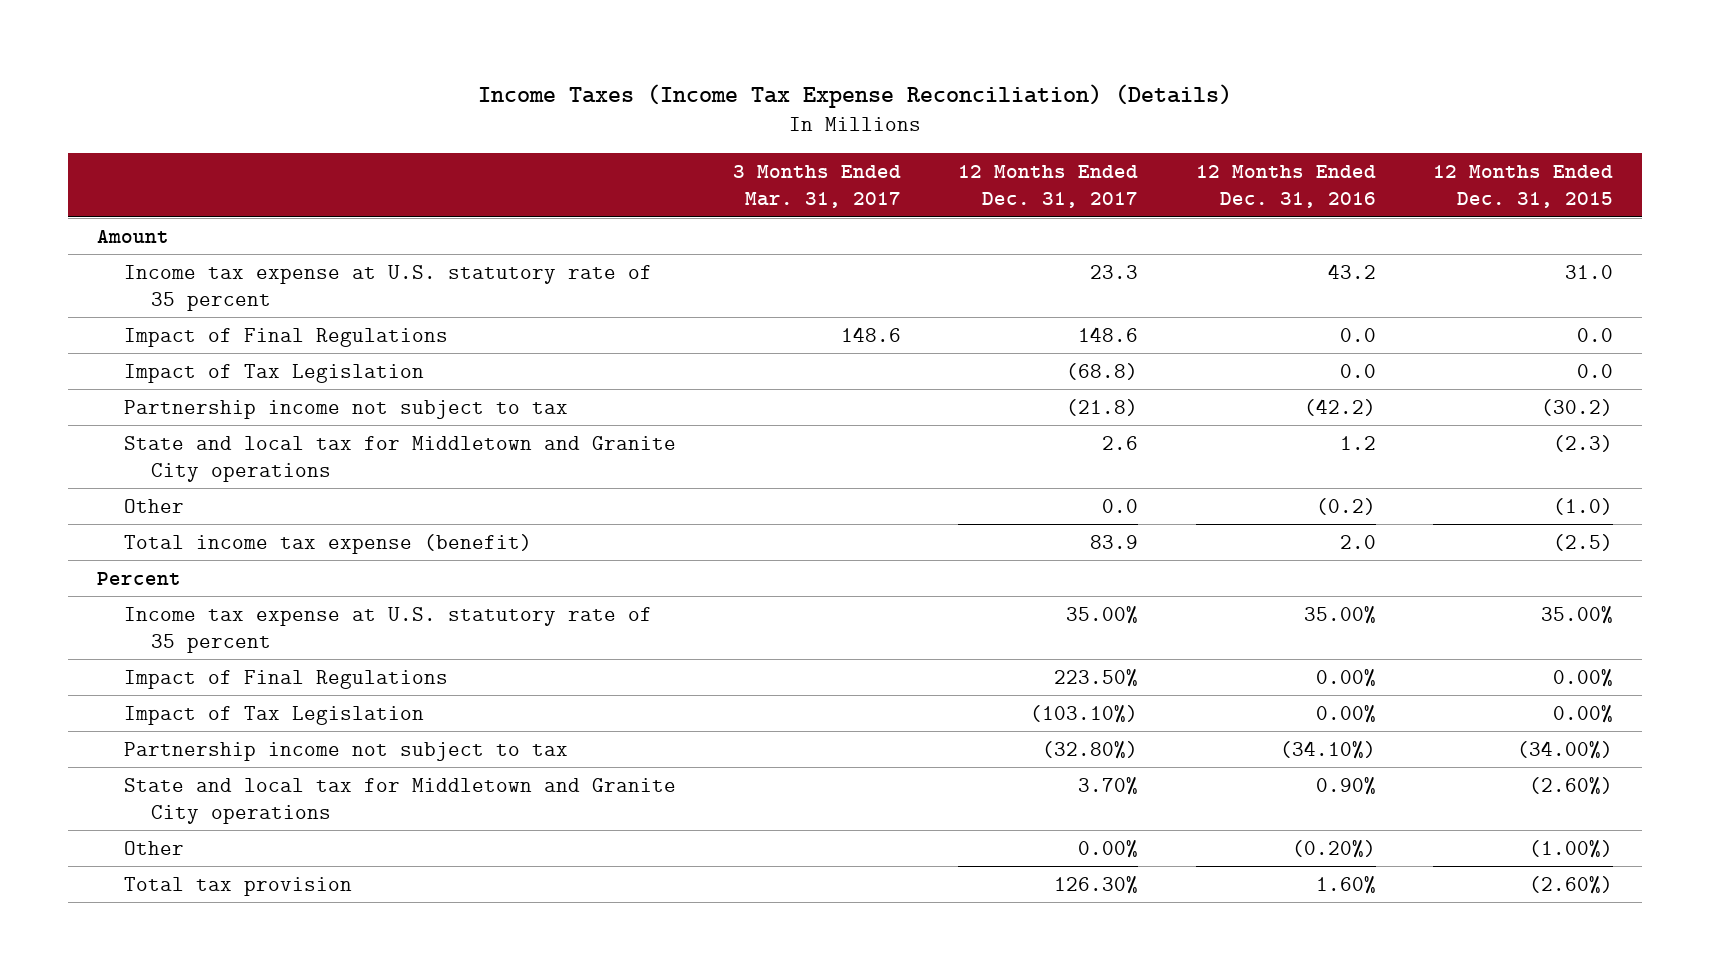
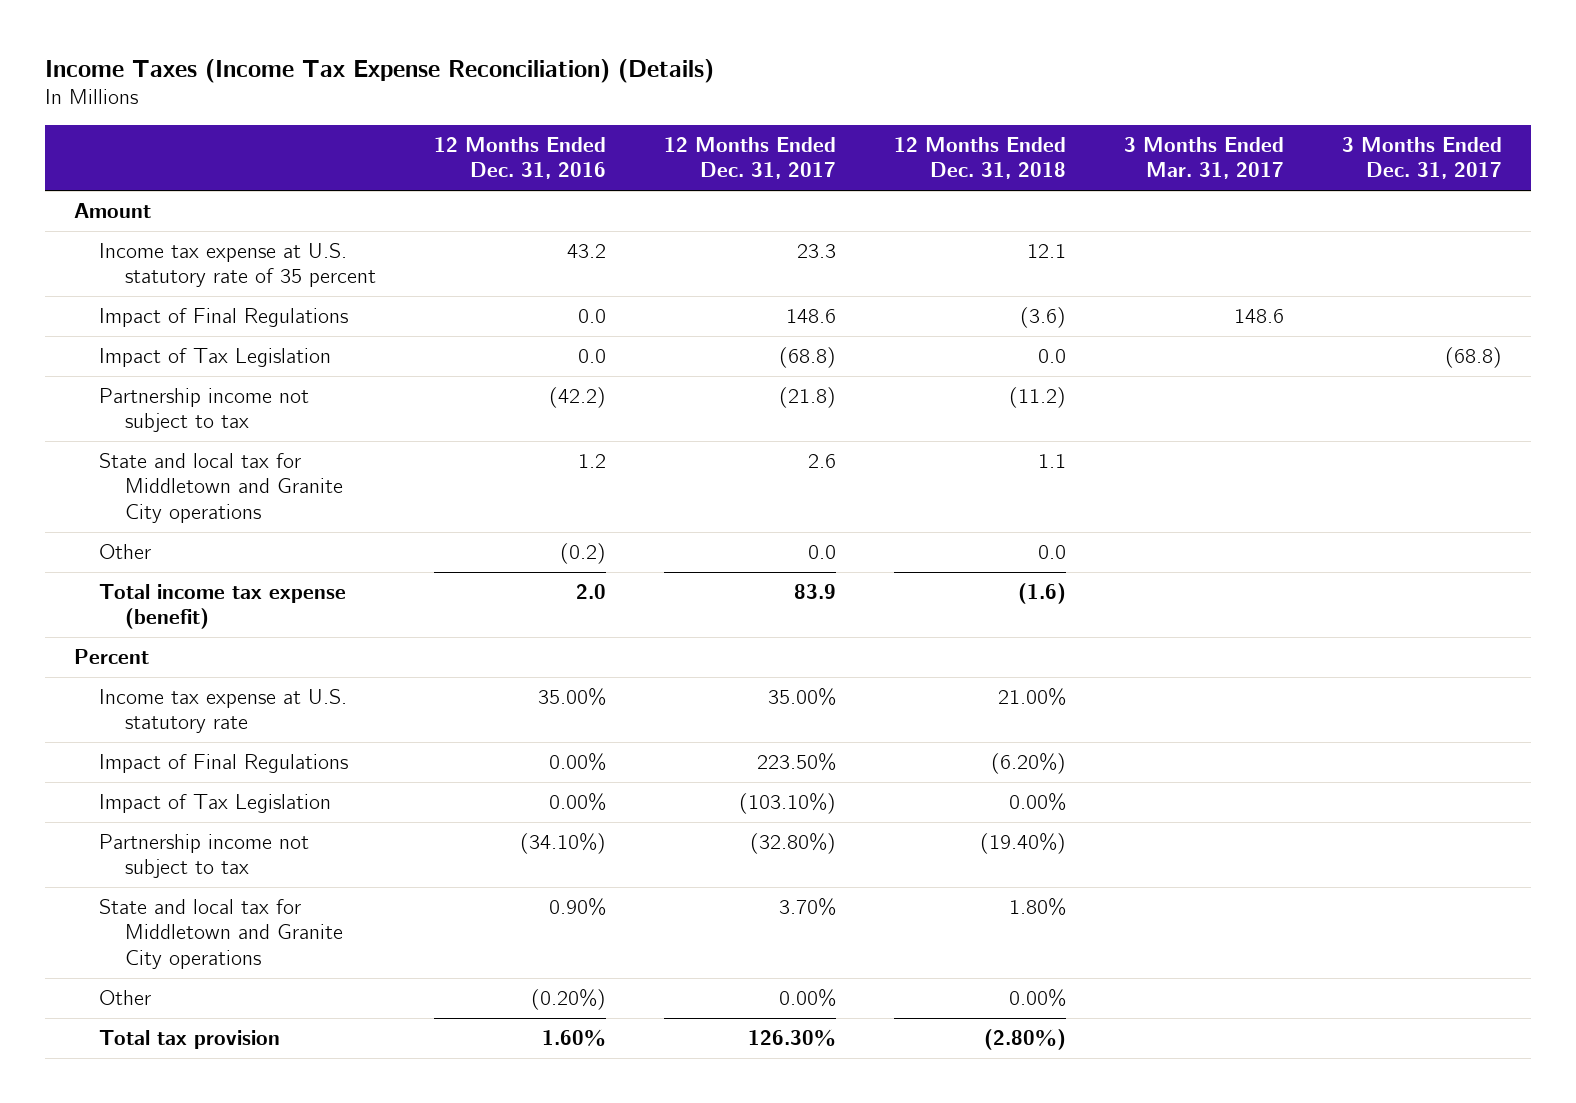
- | 3 Months Ended Mar. 31, 2017 | 12 Months Ended Dec. 31, 2017 | 12 Months Ended Dec. 31, 2016 | 12 Months Ended Dec. 31, 2015
+ | 12 Months Ended Dec. 31, 2016 | 12 Months Ended Dec. 31, 2017 | 12 Months Ended Dec. 31, 2018 | 3 Months Ended Mar. 31, 2017 | 3 Months Ended Dec. 31, 2017
- Income tax expense at U.S. statutory rate of 35 percent | | 35.00% | 35.00% | 35.00%
+ Income tax expense at U.S. statutory rate | 35.00% | 35.00% | 21.00% | |

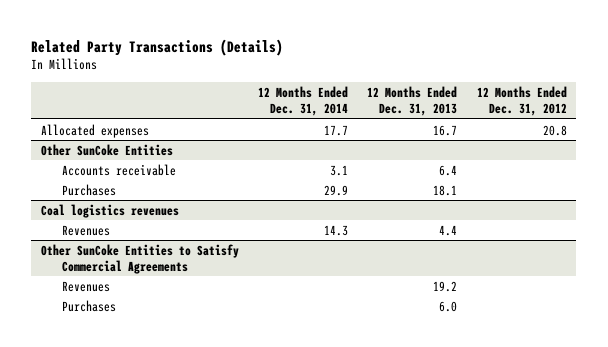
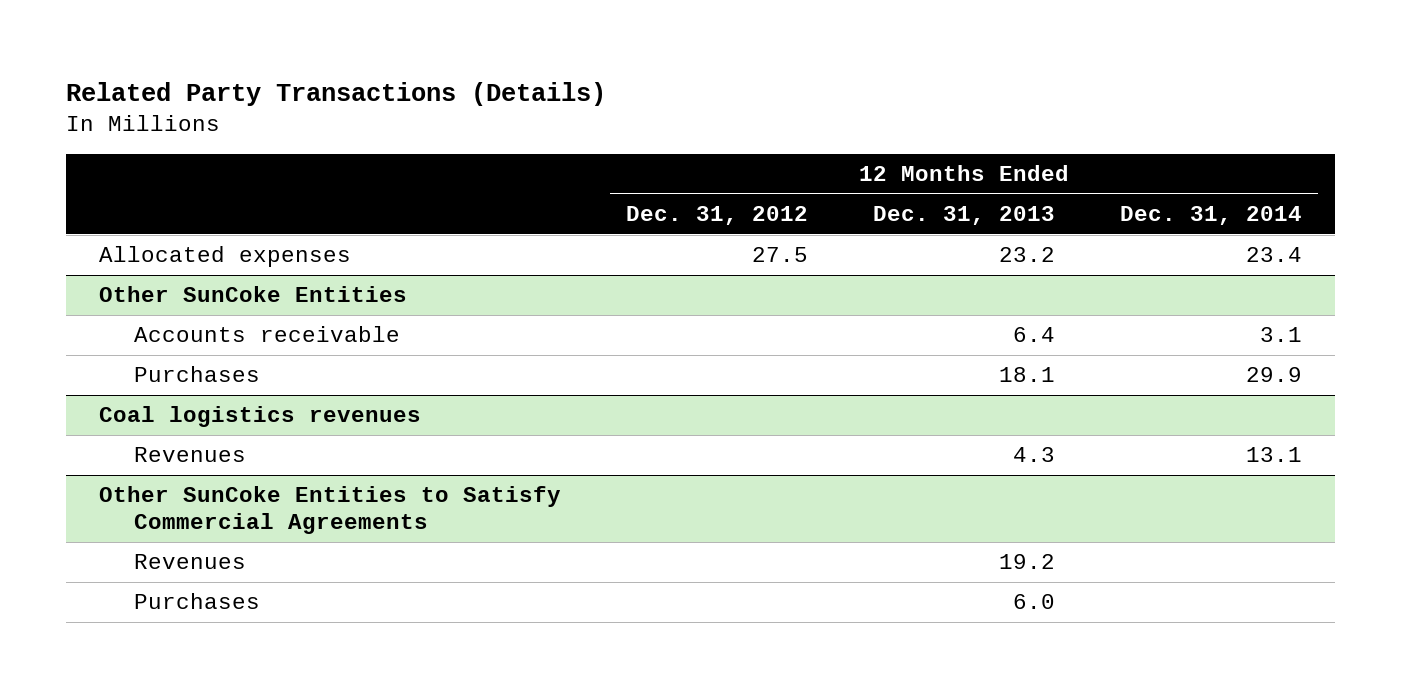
- | 12 Months Ended Dec. 31, 2014 | 12 Months Ended Dec. 31, 2013 | 12 Months Ended Dec. 31, 2012
+ | 12 Months Ended Dec. 31, 2012 | 12 Months Ended Dec. 31, 2013 | 12 Months Ended Dec. 31, 2014
- Allocated expenses | 17.7 | 16.7 | 20.8
+ Allocated expenses | 27.5 | 23.2 | 23.4
@ Coal logistics revenues
- Revenues | 14.3 | 4.4 |
+ Revenues | | 4.3 | 13.1

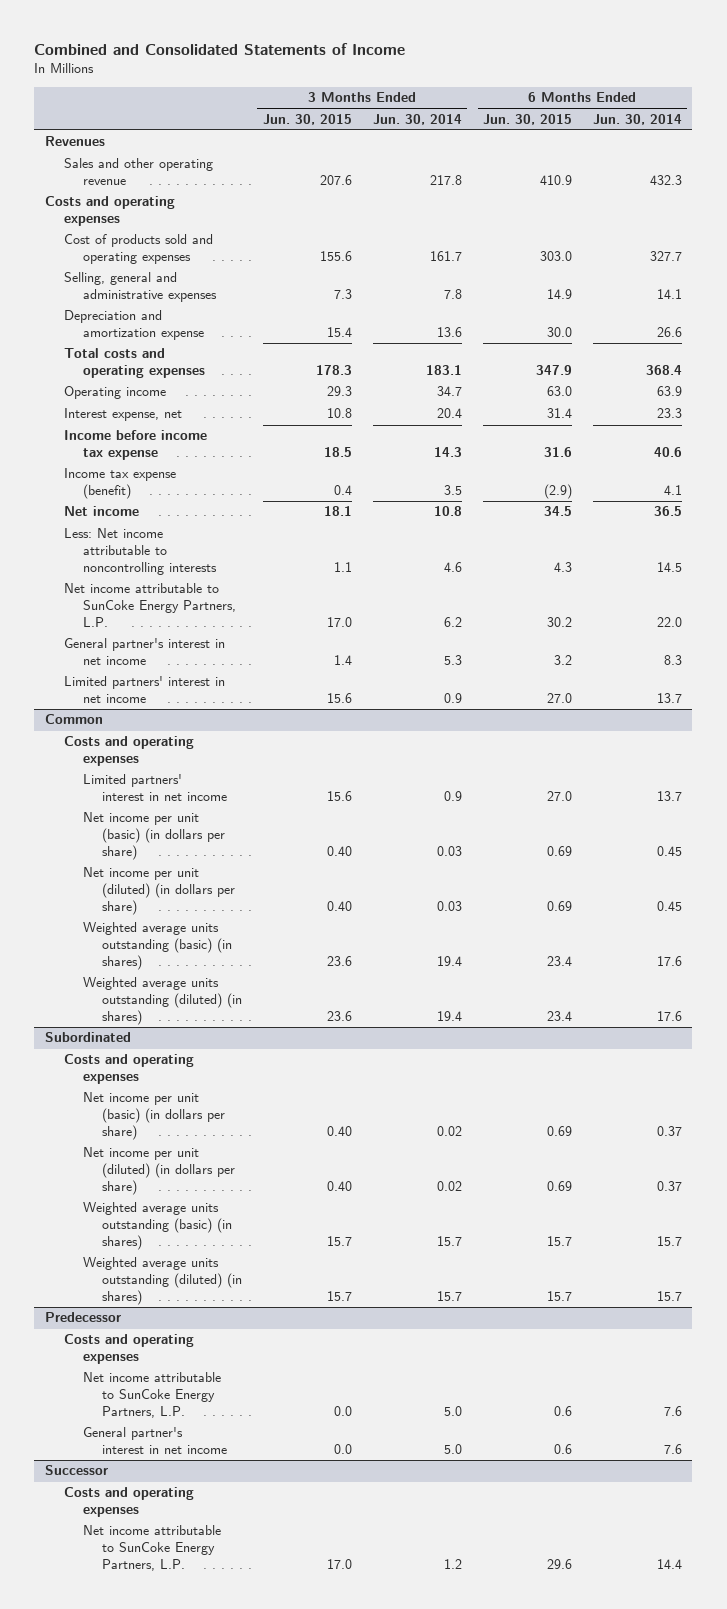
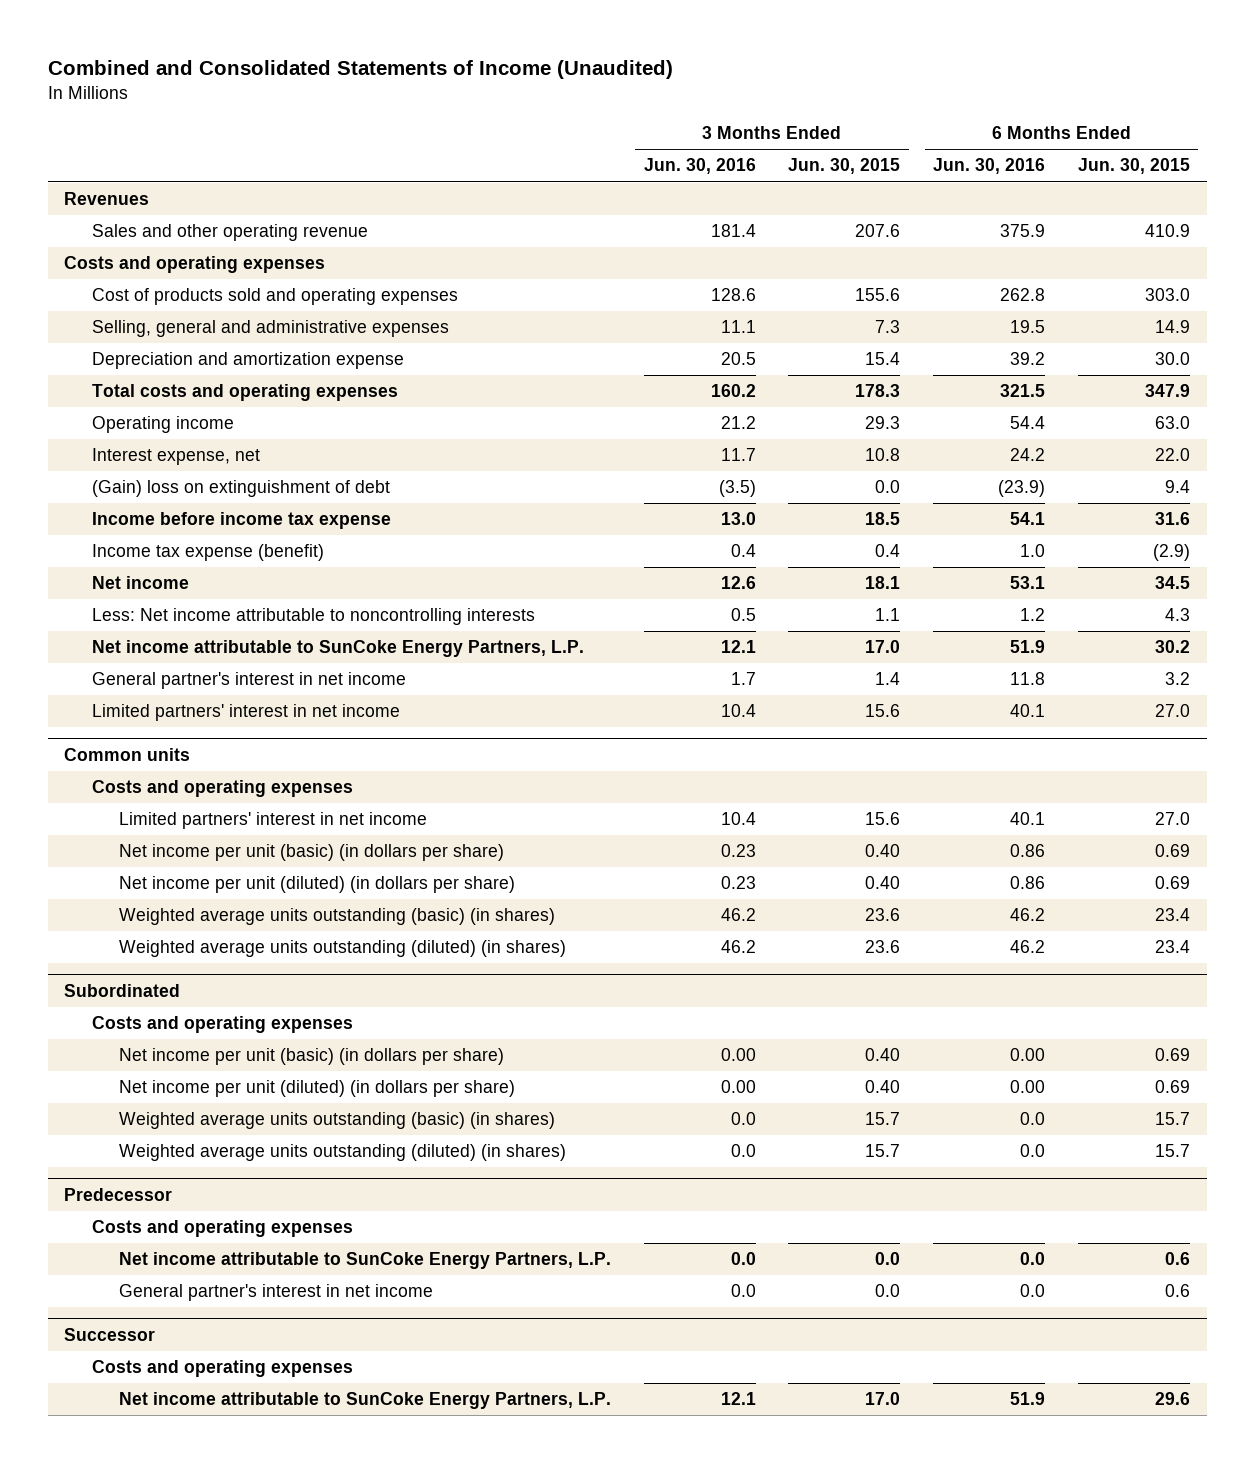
- Combined and Consolidated Statements of Income
+ Combined and Consolidated Statements of Income (Unaudited)
- | 3 Months Ended Jun. 30, 2015 | 3 Months Ended Jun. 30, 2014 | 6 Months Ended Jun. 30, 2015 | 6 Months Ended Jun. 30, 2014
+ | 3 Months Ended Jun. 30, 2016 | 3 Months Ended Jun. 30, 2015 | 6 Months Ended Jun. 30, 2016 | 6 Months Ended Jun. 30, 2015
- Interest expense, net | 10.8 | 20.4 | 31.4 | 23.3
+ Interest expense, net | 11.7 | 10.8 | 24.2 | 22.0
+ (Gain) loss on extinguishment of debt | (3.5) | 0.0 | (23.9) | 9.4
- Common
+ Common units

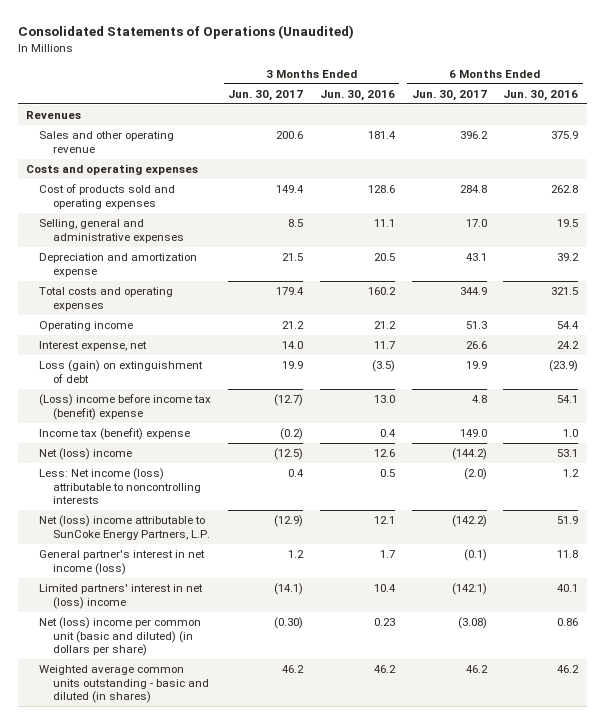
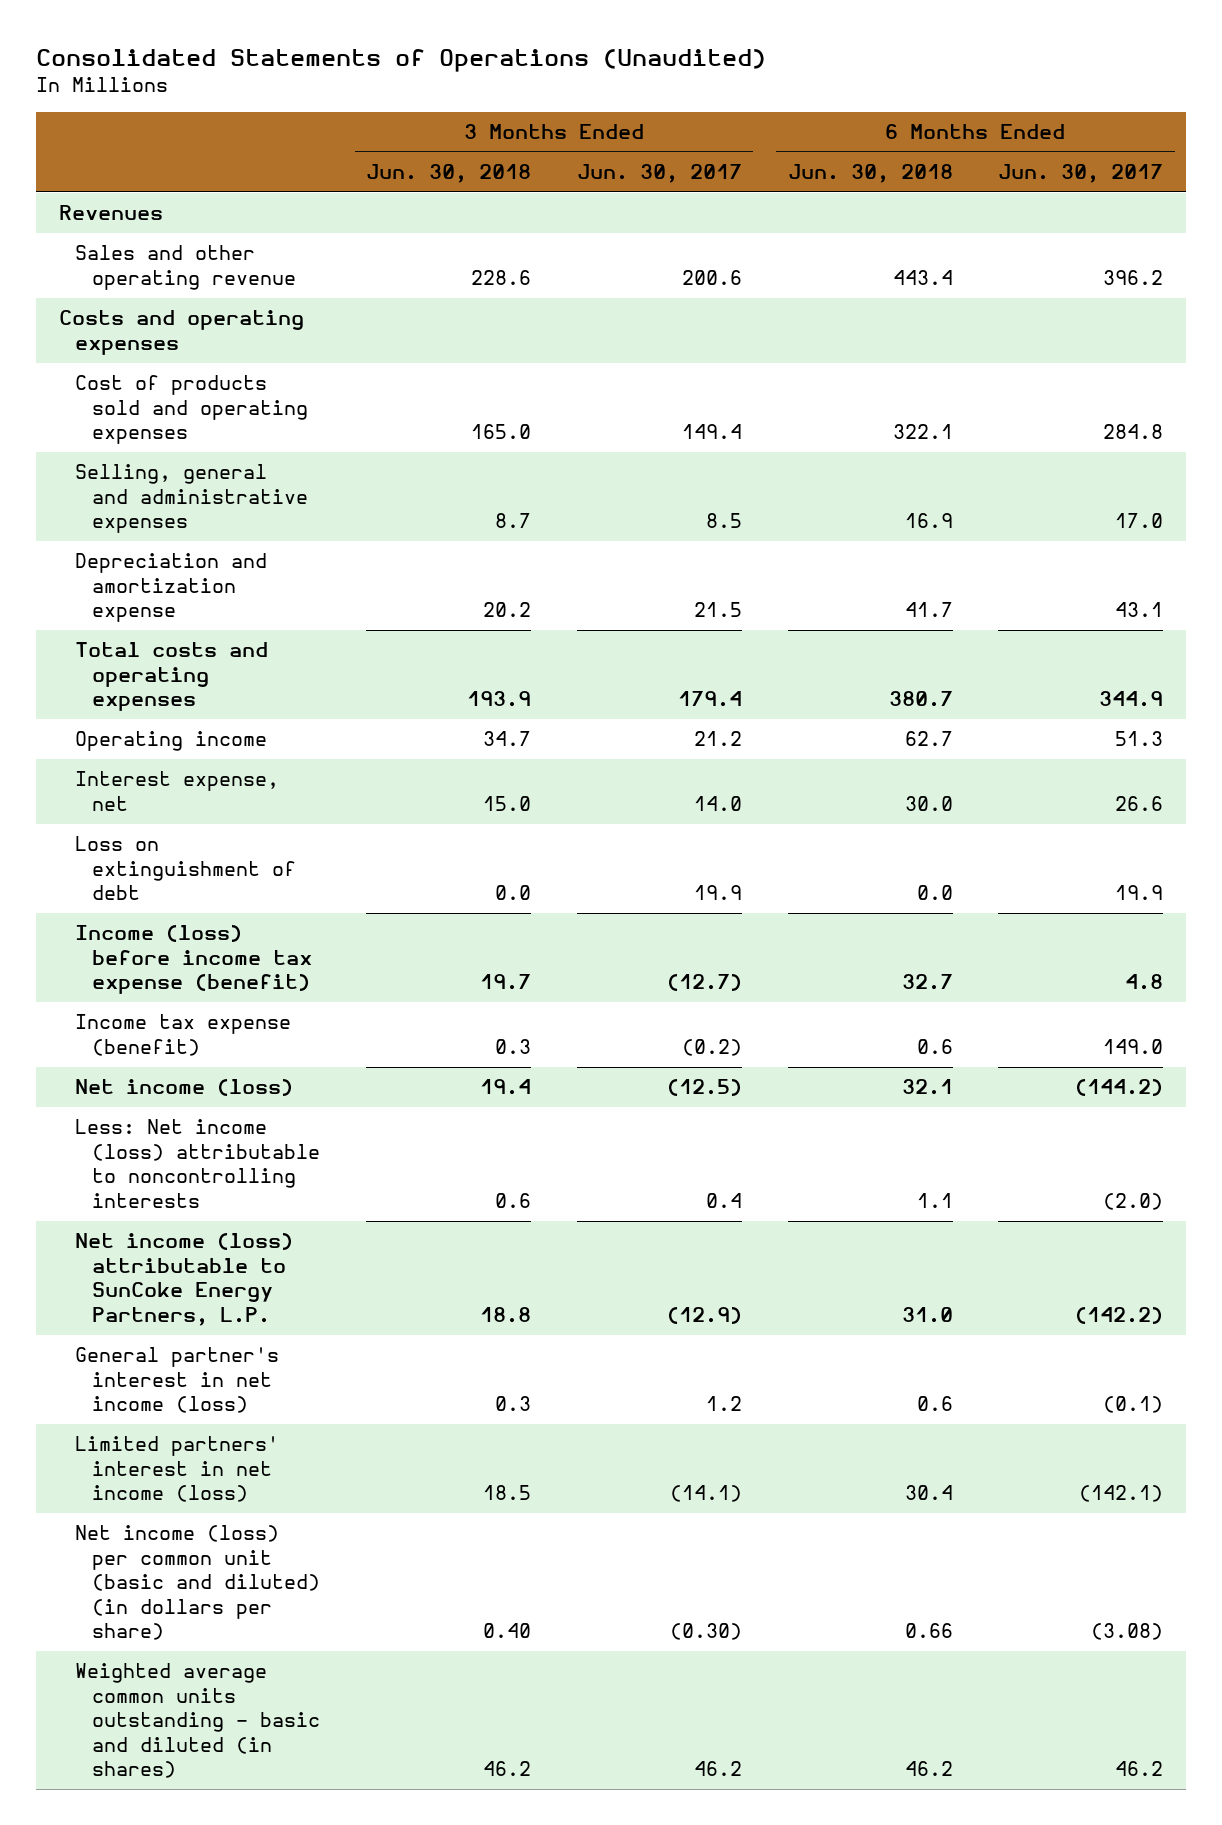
- | 3 Months Ended Jun. 30, 2017 | 3 Months Ended Jun. 30, 2016 | 6 Months Ended Jun. 30, 2017 | 6 Months Ended Jun. 30, 2016
+ | 3 Months Ended Jun. 30, 2018 | 3 Months Ended Jun. 30, 2017 | 6 Months Ended Jun. 30, 2018 | 6 Months Ended Jun. 30, 2017
- Loss (gain) on extinguishment of debt | 19.9 | (3.5) | 19.9 | (23.9)
- (Loss) income before income tax (benefit) expense | (12.7) | 13.0 | 4.8 | 54.1
- Income tax (benefit) expense | (0.2) | 0.4 | 149.0 | 1.0
- Net (loss) income | (12.5) | 12.6 | (144.2) | 53.1
+ Loss on extinguishment of debt | 0.0 | 19.9 | 0.0 | 19.9
+ Income (loss) before income tax expense (benefit) | 19.7 | (12.7) | 32.7 | 4.8
+ Income tax expense (benefit) | 0.3 | (0.2) | 0.6 | 149.0
+ Net income (loss) | 19.4 | (12.5) | 32.1 | (144.2)
- Net (loss) income attributable to SunCoke Energy Partners, L.P. | (12.9) | 12.1 | (142.2) | 51.9
+ Net income (loss) attributable to SunCoke Energy Partners, L.P. | 18.8 | (12.9) | 31.0 | (142.2)
- Limited partners' interest in net (loss) income | (14.1) | 10.4 | (142.1) | 40.1
- Net (loss) income per common unit (basic and diluted) (in dollars per share) | (0.30) | 0.23 | (3.08) | 0.86
+ Limited partners' interest in net income (loss) | 18.5 | (14.1) | 30.4 | (142.1)
+ Net income (loss) per common unit (basic and diluted) (in dollars per share) | 0.40 | (0.30) | 0.66 | (3.08)

